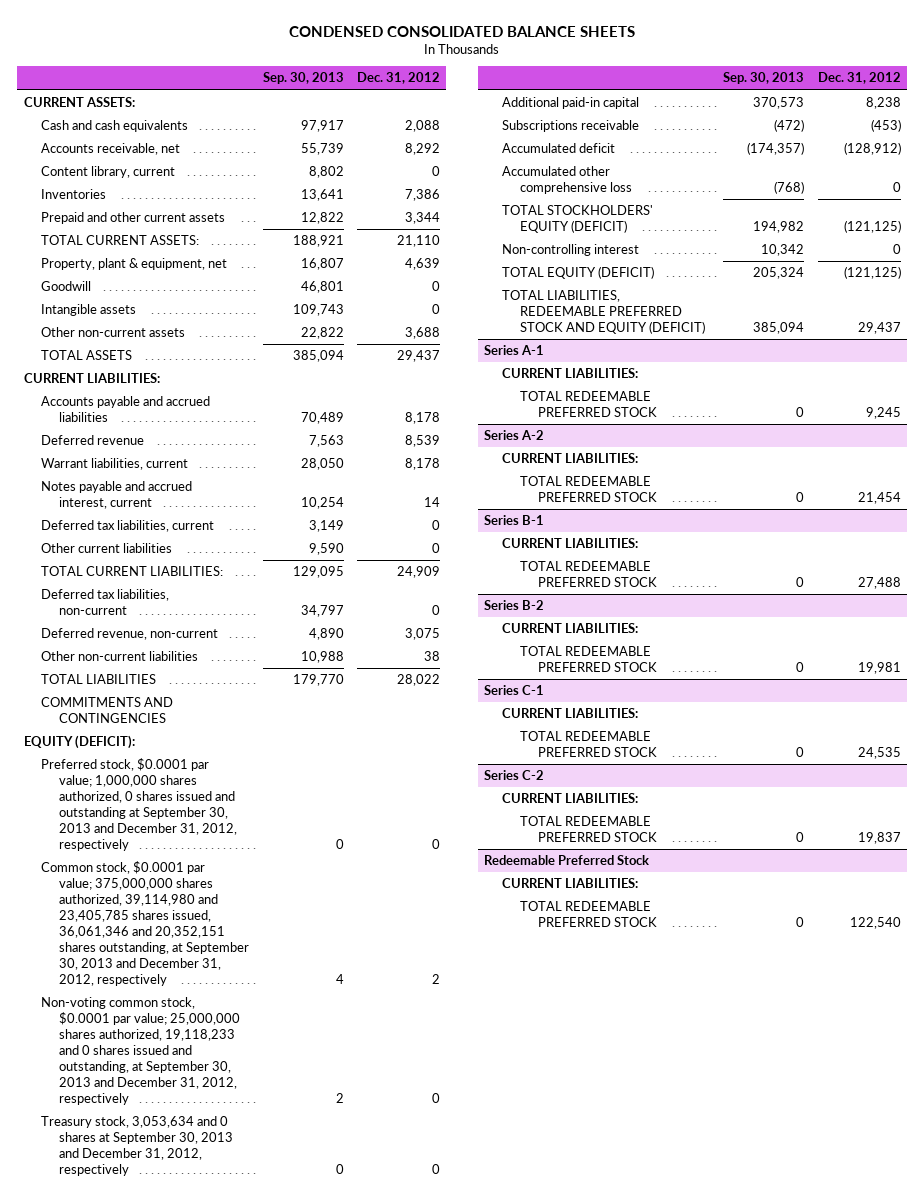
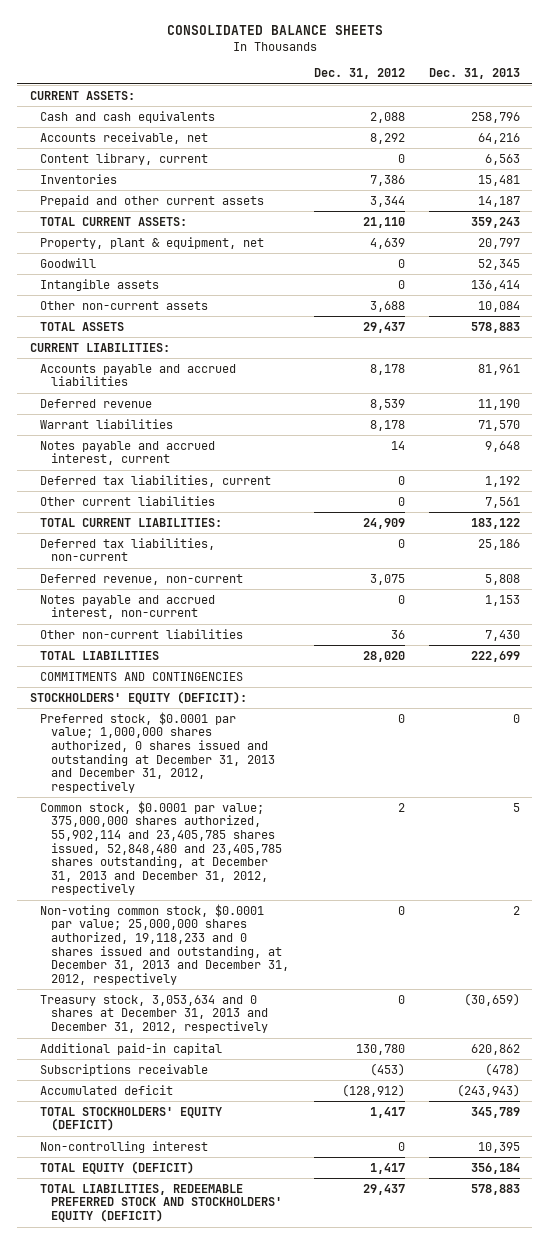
- CONDENSED CONSOLIDATED BALANCE SHEETS
+ CONSOLIDATED BALANCE SHEETS
- | Sep. 30, 2013 | Dec. 31, 2012
+ | Dec. 31, 2012 | Dec. 31, 2013
- Warrant liabilities, current | 28,050 | 8,178
+ Warrant liabilities | 8,178 | 71,570
- Other non-current liabilities | 10,988 | 38
- TOTAL LIABILITIES | 179,770 | 28,022
+ Notes payable and accrued interest, non-current | 0 | 1,153
+ Other non-current liabilities | 36 | 7,430
+ TOTAL LIABILITIES | 28,020 | 222,699
- EQUITY (DEFICIT):
- Preferred stock, $0.0001 par value; 1,000,000 shares authorized, 0 shares issued and outstanding at September 30, 2013 and December 31, 2012, respectively | 0 | 0
- Common stock, $0.0001 par value; 375,000,000 shares authorized, 39,114,980 and 23,405,785 shares issued, 36,061,346 and 20,352,151 shares outstanding, at September 30, 2013 and December 31, 2012, respectively | 4 | 2
- Non-voting common stock, $0.0001 par value; 25,000,000 shares authorized, 19,118,233 and 0 shares issued and outstanding, at September 30, 2013 and December 31, 2012, respectively | 2 | 0
- Treasury stock, 3,053,634 and 0 shares at September 30, 2013 and December 31, 2012, respectively | 0 | 0
- Additional paid-in capital | 370,573 | 8,238
+ STOCKHOLDERS' EQUITY (DEFICIT):
+ Preferred stock, $0.0001 par value; 1,000,000 shares authorized, 0 shares issued and outstanding at December 31, 2013 and December 31, 2012, respectively | 0 | 0
+ Common stock, $0.0001 par value; 375,000,000 shares authorized, 55,902,114 and 23,405,785 shares issued, 52,848,480 and 23,405,785 shares outstanding, at December 31, 2013 and December 31, 2012, respectively | 2 | 5
+ Non-voting common stock, $0.0001 par value; 25,000,000 shares authorized, 19,118,233 and 0 shares issued and outstanding, at December 31, 2013 and December 31, 2012, respectively | 0 | 2
+ Treasury stock, 3,053,634 and 0 shares at December 31, 2013 and December 31, 2012, respectively | 0 | (30,659)
+ Additional paid-in capital | 130,780 | 620,862
- Accumulated other comprehensive loss | (768) | 0
- TOTAL STOCKHOLDERS' EQUITY (DEFICIT) | 194,982 | (121,125)
+ TOTAL STOCKHOLDERS' EQUITY (DEFICIT) | 1,417 | 345,789
- TOTAL EQUITY (DEFICIT) | 205,324 | (121,125)
- TOTAL LIABILITIES, REDEEMABLE PREFERRED STOCK AND EQUITY (DEFICIT) | 385,094 | 29,437
- Series A-1
- CURRENT LIABILITIES:
- TOTAL REDEEMABLE PREFERRED STOCK | 0 | 9,245
- Series A-2
- CURRENT LIABILITIES:
- TOTAL REDEEMABLE PREFERRED STOCK | 0 | 21,454
- Series B-1
- CURRENT LIABILITIES:
- TOTAL REDEEMABLE PREFERRED STOCK | 0 | 27,488
- Series B-2
- CURRENT LIABILITIES:
- TOTAL REDEEMABLE PREFERRED STOCK | 0 | 19,981
- Series C-1
- CURRENT LIABILITIES:
- TOTAL REDEEMABLE PREFERRED STOCK | 0 | 24,535
- Series C-2
- CURRENT LIABILITIES:
- TOTAL REDEEMABLE PREFERRED STOCK | 0 | 19,837
- Redeemable Preferred Stock
- CURRENT LIABILITIES:
- TOTAL REDEEMABLE PREFERRED STOCK | 0 | 122,540
+ TOTAL EQUITY (DEFICIT) | 1,417 | 356,184
+ TOTAL LIABILITIES, REDEEMABLE PREFERRED STOCK AND STOCKHOLDERS' EQUITY (DEFICIT) | 29,437 | 578,883

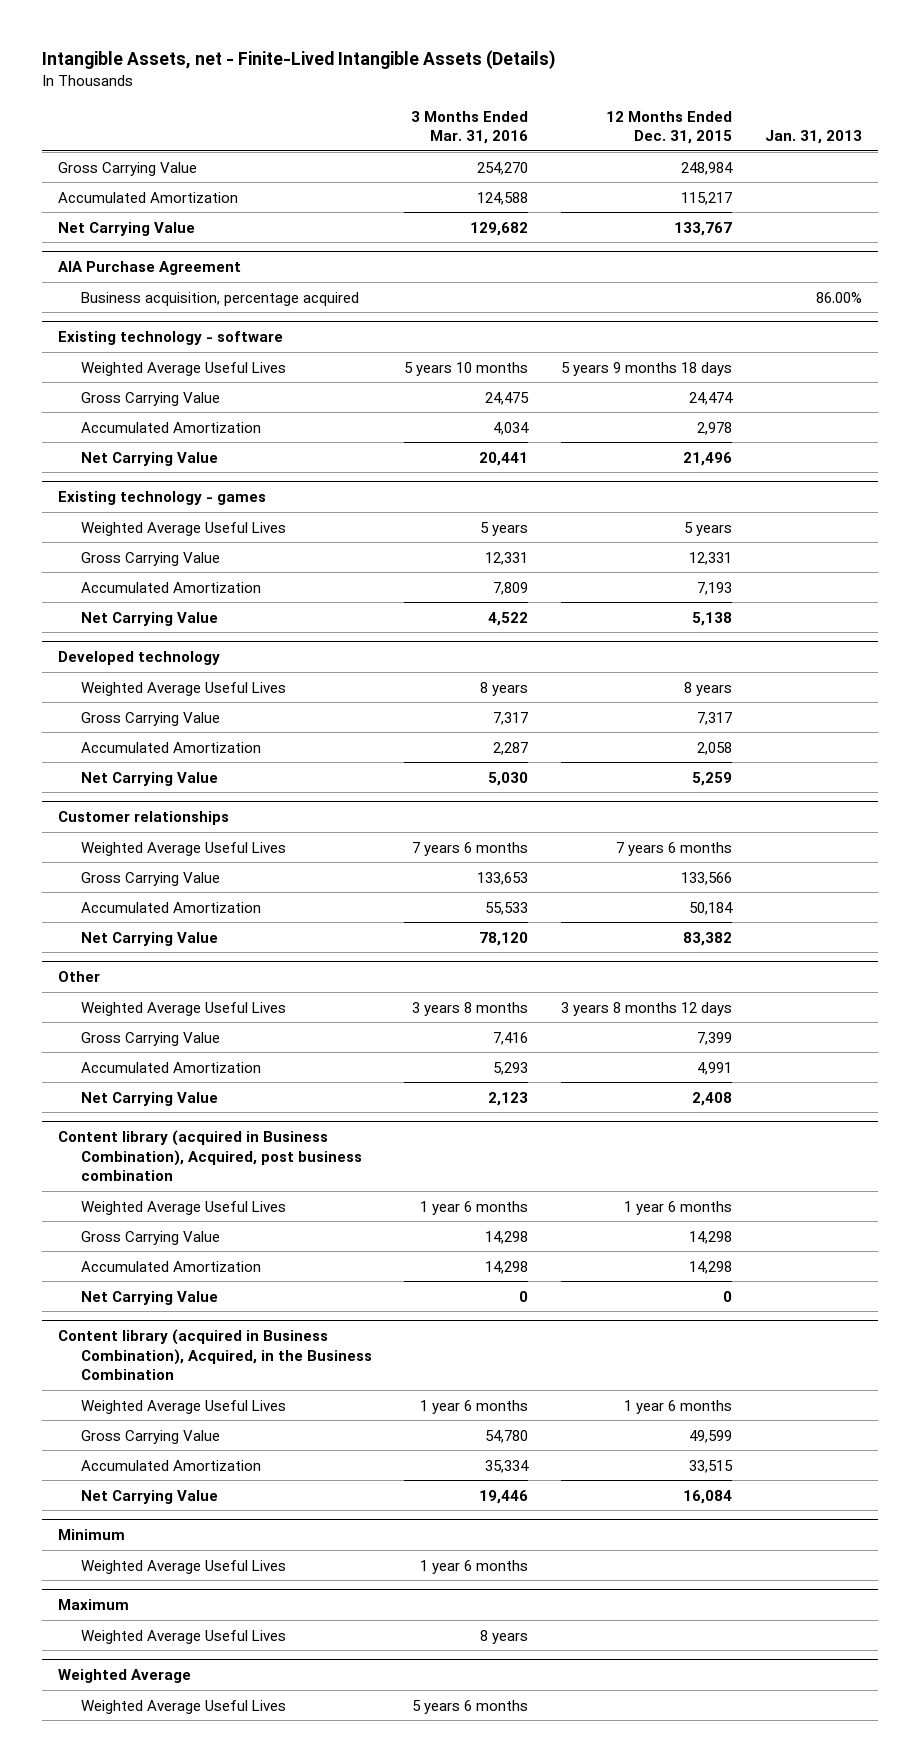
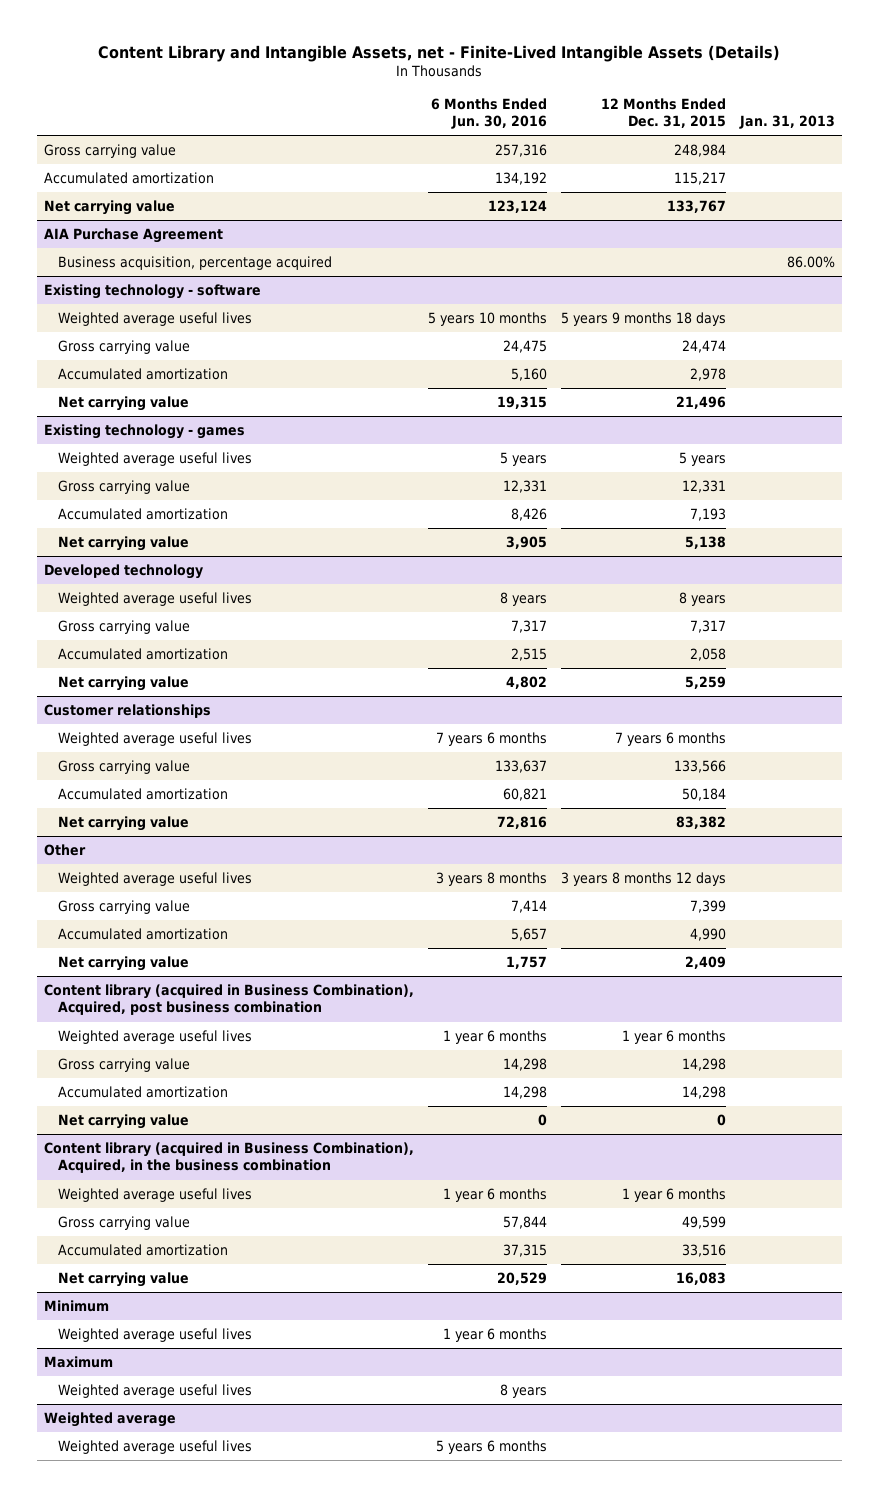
- Intangible Assets, net - Finite-Lived Intangible Assets (Details)
+ Content Library and Intangible Assets, net - Finite-Lived Intangible Assets (Details)
- | 3 Months Ended Mar. 31, 2016 | 12 Months Ended Dec. 31, 2015 | Jan. 31, 2013
+ | 6 Months Ended Jun. 30, 2016 | 12 Months Ended Dec. 31, 2015 | Jan. 31, 2013
- Gross Carrying Value | 254,270 | 248,984 |
- Accumulated Amortization | 124,588 | 115,217 |
- Net Carrying Value | 129,682 | 133,767 |
+ Gross carrying value | 257,316 | 248,984 |
+ Accumulated amortization | 134,192 | 115,217 |
+ Net carrying value | 123,124 | 133,767 |
@ Existing technology - software
- Weighted Average Useful Lives | 5 years 10 months | 5 years 9 months 18 days |
- Gross Carrying Value | 24,475 | 24,474 |
- Accumulated Amortization | 4,034 | 2,978 |
- Net Carrying Value | 20,441 | 21,496 |
+ Weighted average useful lives | 5 years 10 months | 5 years 9 months 18 days |
+ Gross carrying value | 24,475 | 24,474 |
+ Accumulated amortization | 5,160 | 2,978 |
+ Net carrying value | 19,315 | 21,496 |
@ Existing technology - games
- Weighted Average Useful Lives | 5 years | 5 years |
- Gross Carrying Value | 12,331 | 12,331 |
- Accumulated Amortization | 7,809 | 7,193 |
- Net Carrying Value | 4,522 | 5,138 |
+ Weighted average useful lives | 5 years | 5 years |
+ Gross carrying value | 12,331 | 12,331 |
+ Accumulated amortization | 8,426 | 7,193 |
+ Net carrying value | 3,905 | 5,138 |
@ Developed technology
- Weighted Average Useful Lives | 8 years | 8 years |
- Gross Carrying Value | 7,317 | 7,317 |
- Accumulated Amortization | 2,287 | 2,058 |
- Net Carrying Value | 5,030 | 5,259 |
+ Weighted average useful lives | 8 years | 8 years |
+ Gross carrying value | 7,317 | 7,317 |
+ Accumulated amortization | 2,515 | 2,058 |
+ Net carrying value | 4,802 | 5,259 |
@ Customer relationships
- Weighted Average Useful Lives | 7 years 6 months | 7 years 6 months |
- Gross Carrying Value | 133,653 | 133,566 |
- Accumulated Amortization | 55,533 | 50,184 |
- Net Carrying Value | 78,120 | 83,382 |
+ Weighted average useful lives | 7 years 6 months | 7 years 6 months |
+ Gross carrying value | 133,637 | 133,566 |
+ Accumulated amortization | 60,821 | 50,184 |
+ Net carrying value | 72,816 | 83,382 |
@ Other
- Weighted Average Useful Lives | 3 years 8 months | 3 years 8 months 12 days |
- Gross Carrying Value | 7,416 | 7,399 |
- Accumulated Amortization | 5,293 | 4,991 |
- Net Carrying Value | 2,123 | 2,408 |
+ Weighted average useful lives | 3 years 8 months | 3 years 8 months 12 days |
+ Gross carrying value | 7,414 | 7,399 |
+ Accumulated amortization | 5,657 | 4,990 |
+ Net carrying value | 1,757 | 2,409 |
@ Content library (acquired in Business Combination), Acquired, post business combination
- Weighted Average Useful Lives | 1 year 6 months | 1 year 6 months |
- Gross Carrying Value | 14,298 | 14,298 |
- Accumulated Amortization | 14,298 | 14,298 |
- Net Carrying Value | 0 | 0 |
- Content library (acquired in Business Combination), Acquired, in the Business Combination
- Weighted Average Useful Lives | 1 year 6 months | 1 year 6 months |
- Gross Carrying Value | 54,780 | 49,599 |
- Accumulated Amortization | 35,334 | 33,515 |
- Net Carrying Value | 19,446 | 16,084 |
@ Content library (acquired in Business Combination), Acquired, post business combination
+ Weighted average useful lives | 1 year 6 months | 1 year 6 months |
+ Gross carrying value | 14,298 | 14,298 |
+ Accumulated amortization | 14,298 | 14,298 |
+ Net carrying value | 0 | 0 |
+ Content library (acquired in Business Combination), Acquired, in the business combination
+ Weighted average useful lives | 1 year 6 months | 1 year 6 months |
+ Gross carrying value | 57,844 | 49,599 |
+ Accumulated amortization | 37,315 | 33,516 |
+ Net carrying value | 20,529 | 16,083 |
@ Minimum
- Weighted Average Useful Lives | 1 year 6 months | |
+ Weighted average useful lives | 1 year 6 months | |
@ Maximum
- Weighted Average Useful Lives | 8 years | |
- Weighted Average
- Weighted Average Useful Lives | 5 years 6 months | |
@ Maximum
+ Weighted average useful lives | 8 years | |
+ Weighted average
+ Weighted average useful lives | 5 years 6 months | |

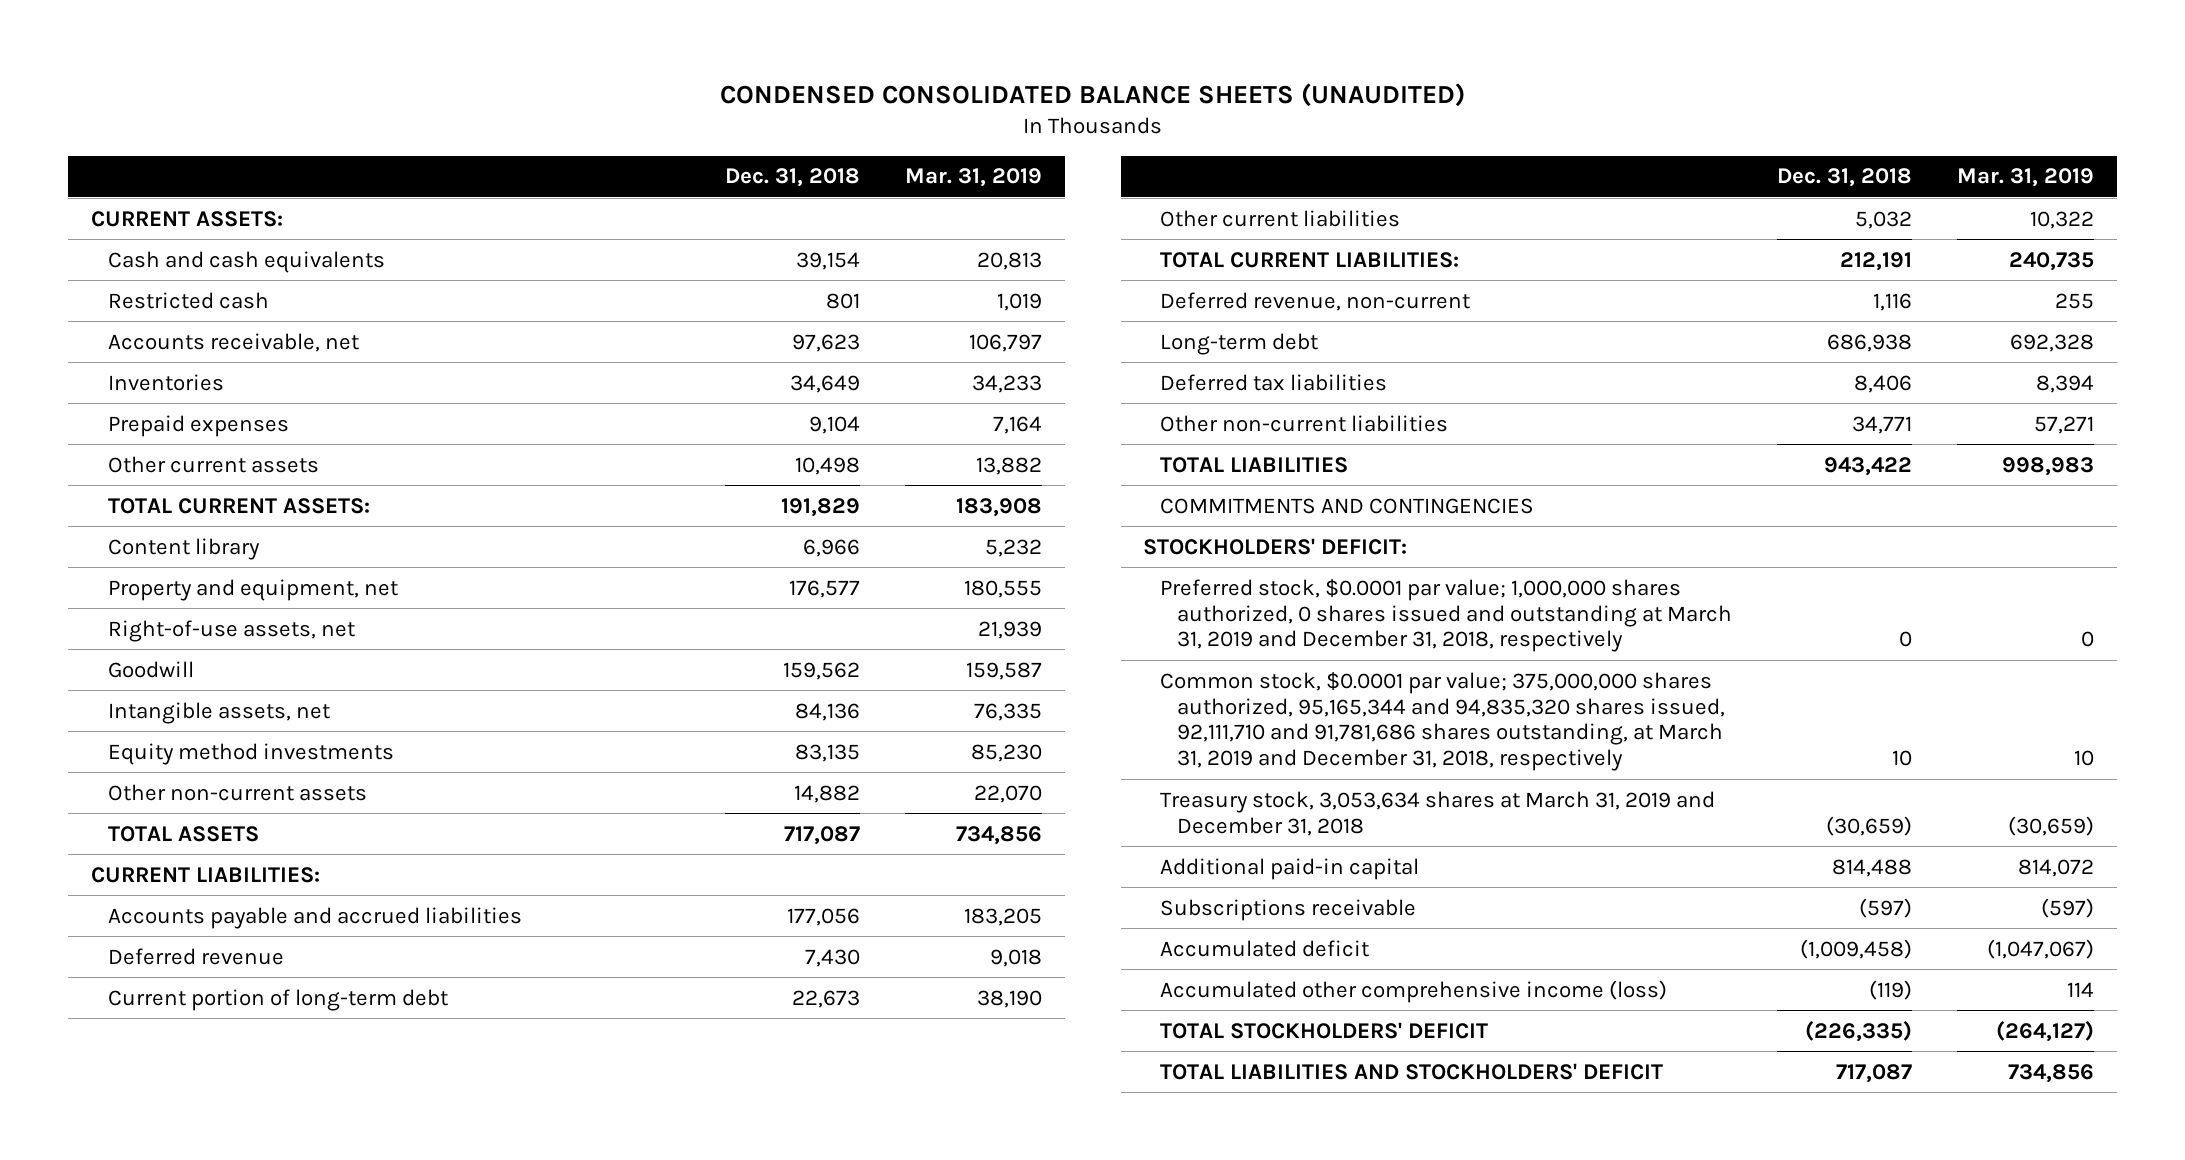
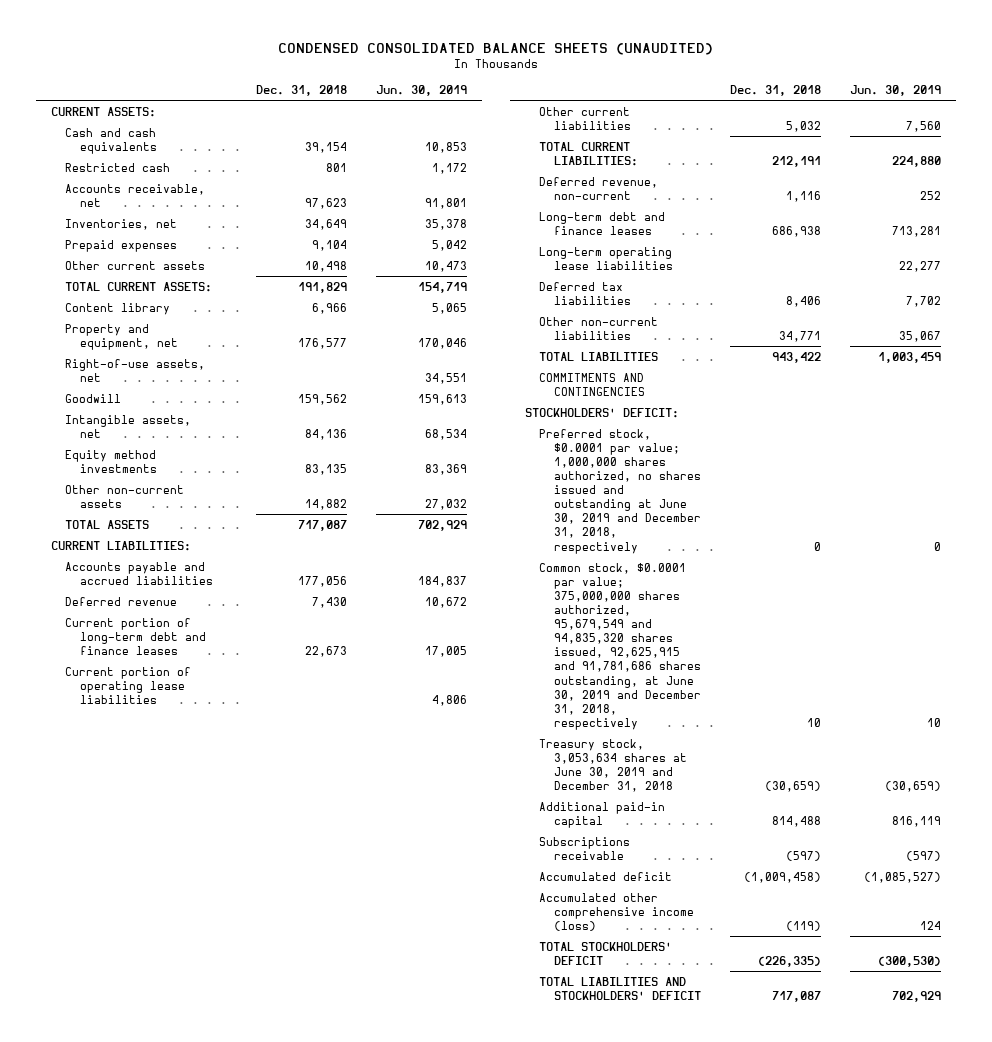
- | Dec. 31, 2018 | Mar. 31, 2019
+ | Dec. 31, 2018 | Jun. 30, 2019
- Inventories | 34,649 | 34,233
+ Inventories, net | 34,649 | 35,378
- Current portion of long-term debt | 22,673 | 38,190
+ Current portion of long-term debt and finance leases | 22,673 | 17,005
+ Current portion of operating lease liabilities | | 4,806
- Long-term debt | 686,938 | 692,328
+ Long-term debt and finance leases | 686,938 | 713,281
+ Long-term operating lease liabilities | | 22,277
- Preferred stock, $0.0001 par value; 1,000,000 shares authorized, 0 shares issued and outstanding at March 31, 2019 and December 31, 2018, respectively | 0 | 0
- Common stock, $0.0001 par value; 375,000,000 shares authorized, 95,165,344 and 94,835,320 shares issued, 92,111,710 and 91,781,686 shares outstanding, at March 31, 2019 and December 31, 2018, respectively | 10 | 10
- Treasury stock, 3,053,634 shares at March 31, 2019 and December 31, 2018 | (30,659) | (30,659)
+ Preferred stock, $0.0001 par value; 1,000,000 shares authorized, no shares issued and outstanding at June 30, 2019 and December 31, 2018, respectively | 0 | 0
+ Common stock, $0.0001 par value; 375,000,000 shares authorized, 95,679,549 and 94,835,320 shares issued, 92,625,915 and 91,781,686 shares outstanding, at June 30, 2019 and December 31, 2018, respectively | 10 | 10
+ Treasury stock, 3,053,634 shares at June 30, 2019 and December 31, 2018 | (30,659) | (30,659)

